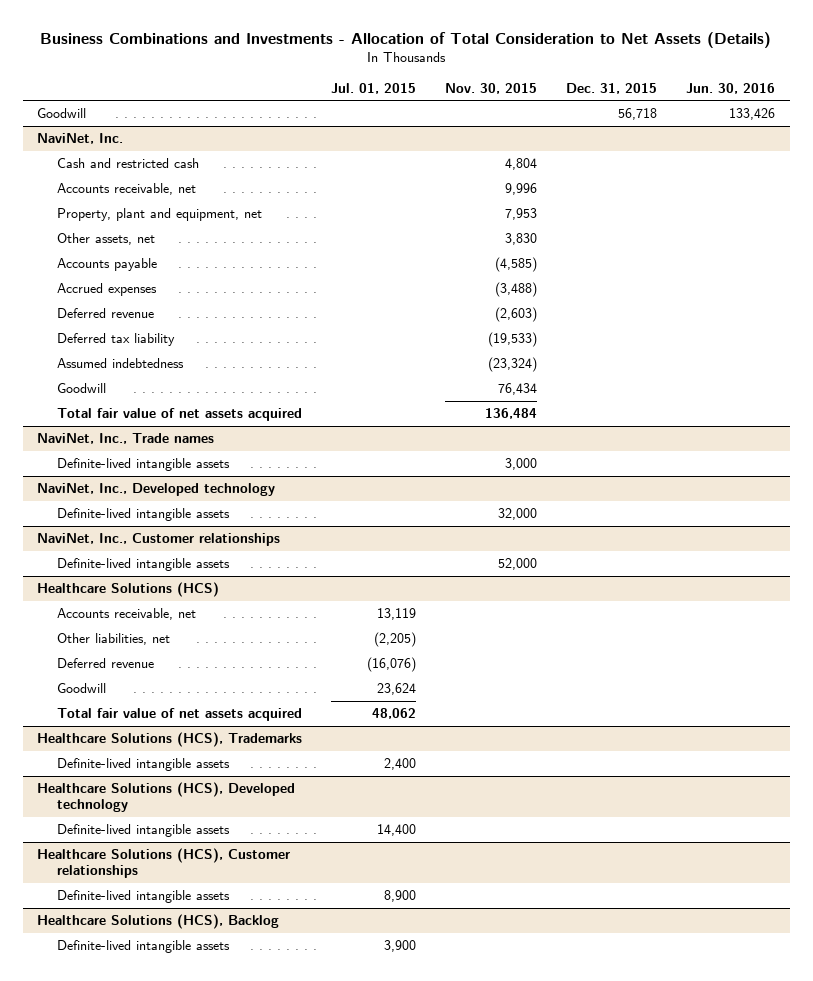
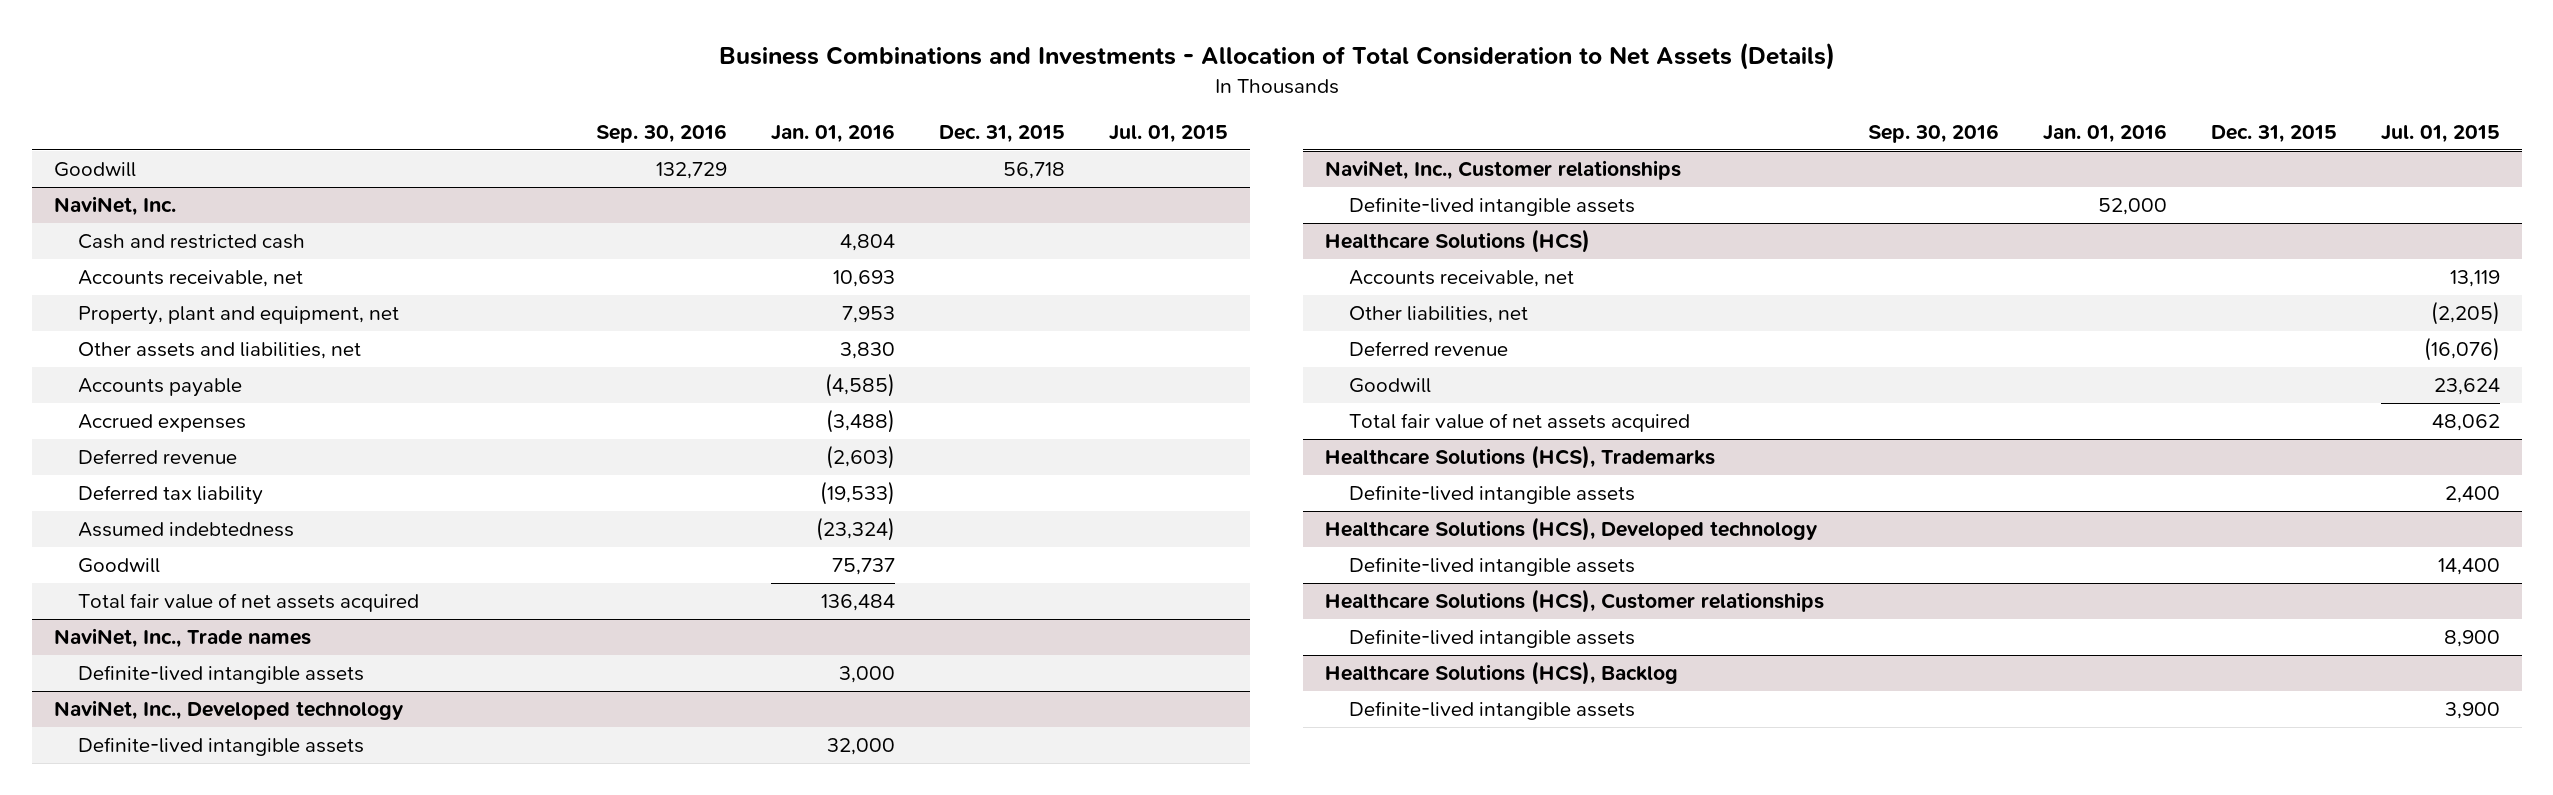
- | Jul. 01, 2015 | Nov. 30, 2015 | Dec. 31, 2015 | Jun. 30, 2016
+ | Sep. 30, 2016 | Jan. 01, 2016 | Dec. 31, 2015 | Jul. 01, 2015
@ NaviNet, Inc.
- Other assets, net | | 3,830 | |
+ Other assets and liabilities, net | | 3,830 | |

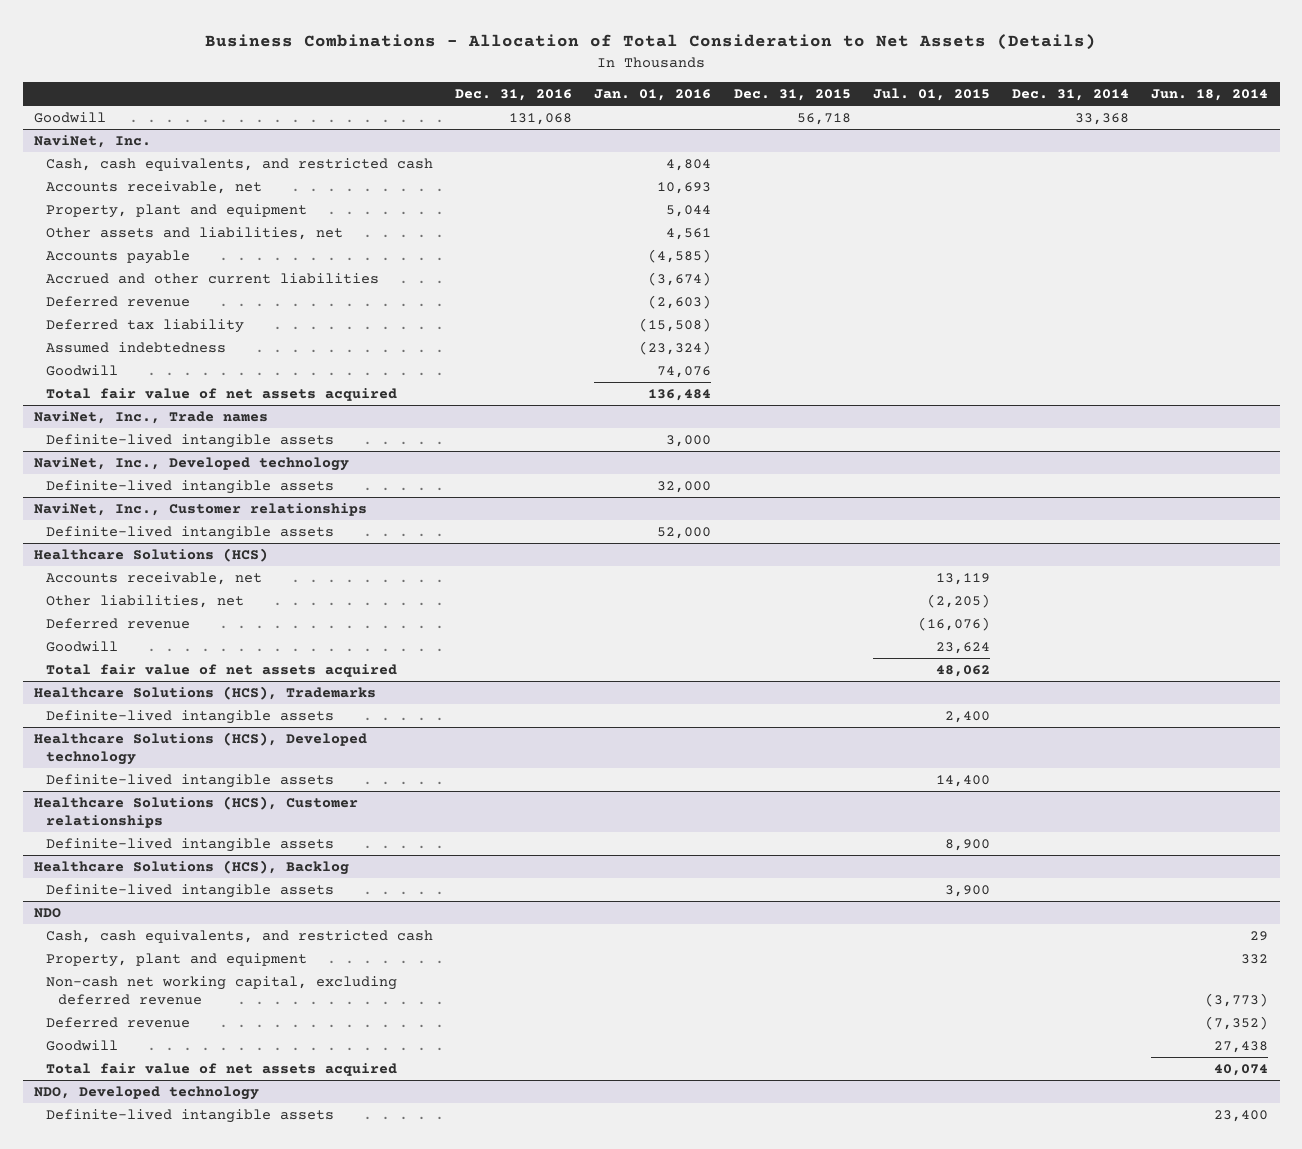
- Business Combinations and Investments - Allocation of Total Consideration to Net Assets (Details)
+ Business Combinations - Allocation of Total Consideration to Net Assets (Details)
- | Sep. 30, 2016 | Jan. 01, 2016 | Dec. 31, 2015 | Jul. 01, 2015
+ | Dec. 31, 2016 | Jan. 01, 2016 | Dec. 31, 2015 | Jul. 01, 2015 | Dec. 31, 2014 | Jun. 18, 2014
@ NaviNet, Inc.
- Cash and restricted cash | | 4,804 | |
+ Cash, cash equivalents, and restricted cash | | 4,804 | | | |
- Property, plant and equipment, net | | 7,953 | |
- Other assets and liabilities, net | | 3,830 | |
+ Property, plant and equipment | | 5,044 | | | |
+ Other assets and liabilities, net | | 4,561 | | | |
- Accrued expenses | | (3,488) | |
+ Accrued and other current liabilities | | (3,674) | | | |
- Deferred tax liability | | (19,533) | |
+ Deferred tax liability | | (15,508) | | | |
- Goodwill | | 75,737 | |
+ Goodwill | | 74,076 | | | |
+ NDO
+ Cash, cash equivalents, and restricted cash | | | | | | 29
+ Property, plant and equipment | | | | | | 332
+ Non-cash net working capital, excluding deferred revenue | | | | | | (3,773)
+ Deferred revenue | | | | | | (7,352)
+ Goodwill | | | | | | 27,438
+ Total fair value of net assets acquired | | | | | | 40,074
+ NDO, Developed technology
+ Definite-lived intangible assets | | | | | | 23,400

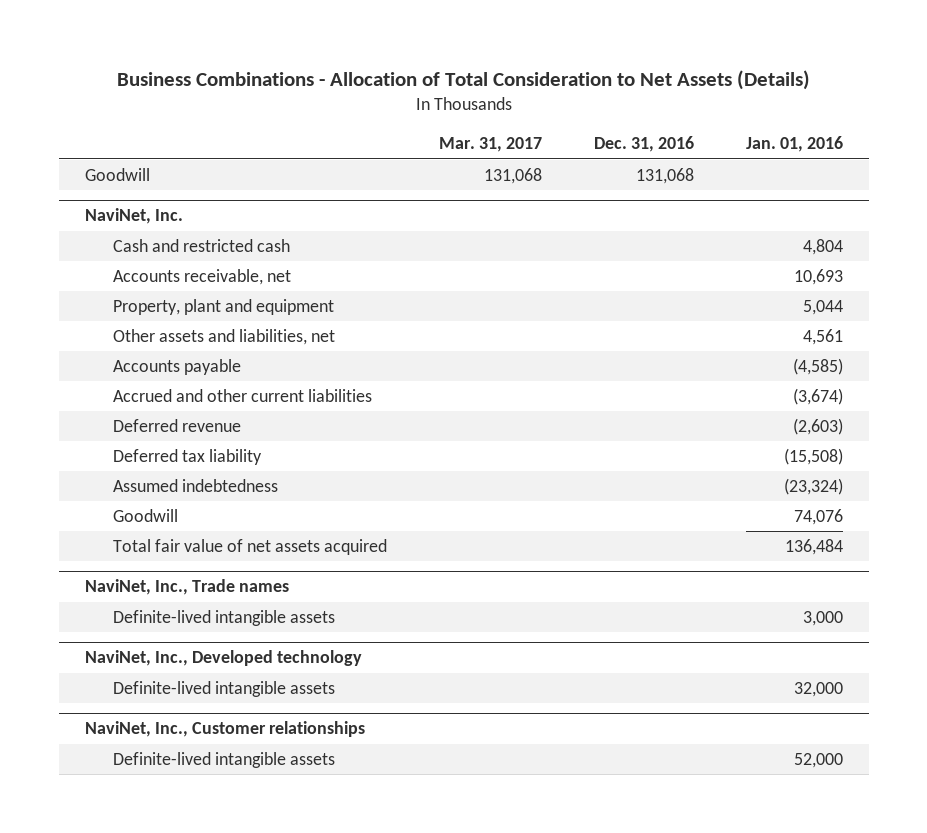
- | Dec. 31, 2016 | Jan. 01, 2016 | Dec. 31, 2015 | Jul. 01, 2015 | Dec. 31, 2014 | Jun. 18, 2014
+ | Mar. 31, 2017 | Dec. 31, 2016 | Jan. 01, 2016
@ NaviNet, Inc.
- Cash, cash equivalents, and restricted cash | | 4,804 | | | |
+ Cash and restricted cash | | | 4,804
- Healthcare Solutions (HCS)
- Accounts receivable, net | | | | 13,119 | |
- Other liabilities, net | | | | (2,205) | |
- Deferred revenue | | | | (16,076) | |
- Goodwill | | | | 23,624 | |
- Total fair value of net assets acquired | | | | 48,062 | |
- Healthcare Solutions (HCS), Trademarks
- Definite-lived intangible assets | | | | 2,400 | |
- Healthcare Solutions (HCS), Developed technology
- Definite-lived intangible assets | | | | 14,400 | |
- Healthcare Solutions (HCS), Customer relationships
- Definite-lived intangible assets | | | | 8,900 | |
- Healthcare Solutions (HCS), Backlog
- Definite-lived intangible assets | | | | 3,900 | |
- NDO
- Cash, cash equivalents, and restricted cash | | | | | | 29
- Property, plant and equipment | | | | | | 332
- Non-cash net working capital, excluding deferred revenue | | | | | | (3,773)
- Deferred revenue | | | | | | (7,352)
- Goodwill | | | | | | 27,438
- Total fair value of net assets acquired | | | | | | 40,074
- NDO, Developed technology
- Definite-lived intangible assets | | | | | | 23,400

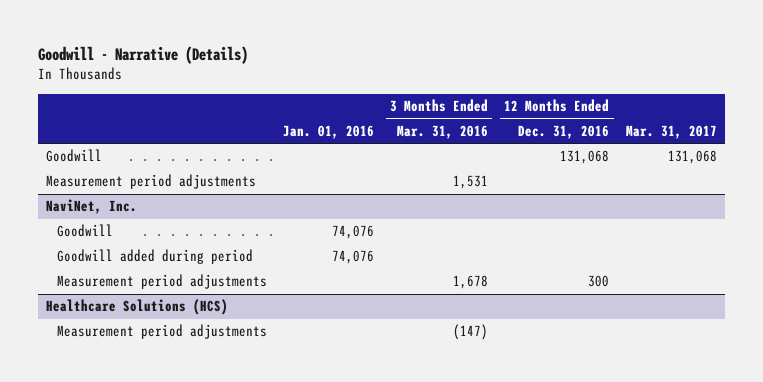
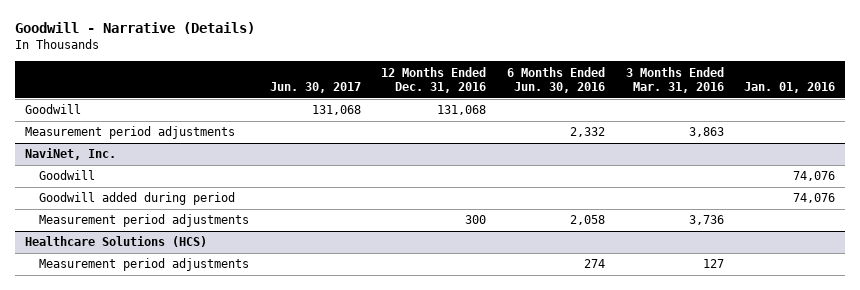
- | Jan. 01, 2016 | 3 Months Ended Mar. 31, 2016 | 12 Months Ended Dec. 31, 2016 | Mar. 31, 2017
+ | Jun. 30, 2017 | 12 Months Ended Dec. 31, 2016 | 6 Months Ended Jun. 30, 2016 | 3 Months Ended Mar. 31, 2016 | Jan. 01, 2016
- Measurement period adjustments | | 1,531 | |
+ Measurement period adjustments | | | 2,332 | 3,863 |
@ NaviNet, Inc.
- Measurement period adjustments | | 1,678 | 300 |
+ Measurement period adjustments | | 300 | 2,058 | 3,736 |
@ Healthcare Solutions (HCS)
- Measurement period adjustments | | (147) | |
+ Measurement period adjustments | | | 274 | 127 |

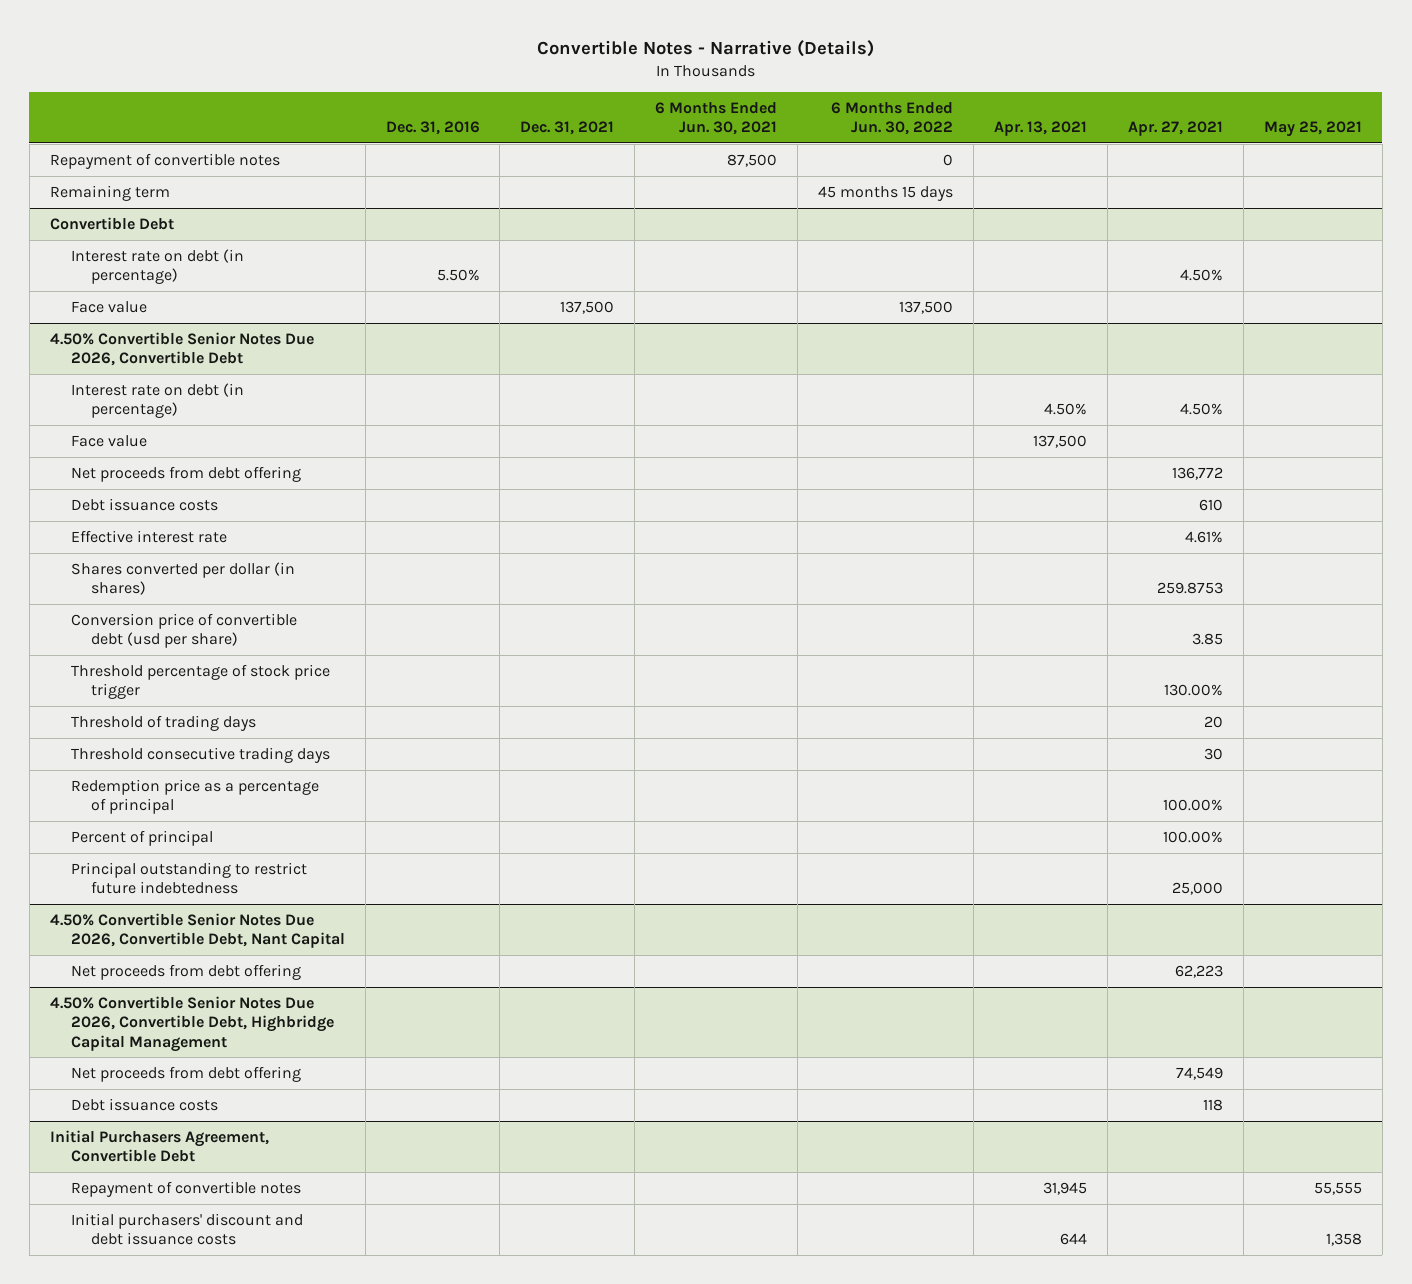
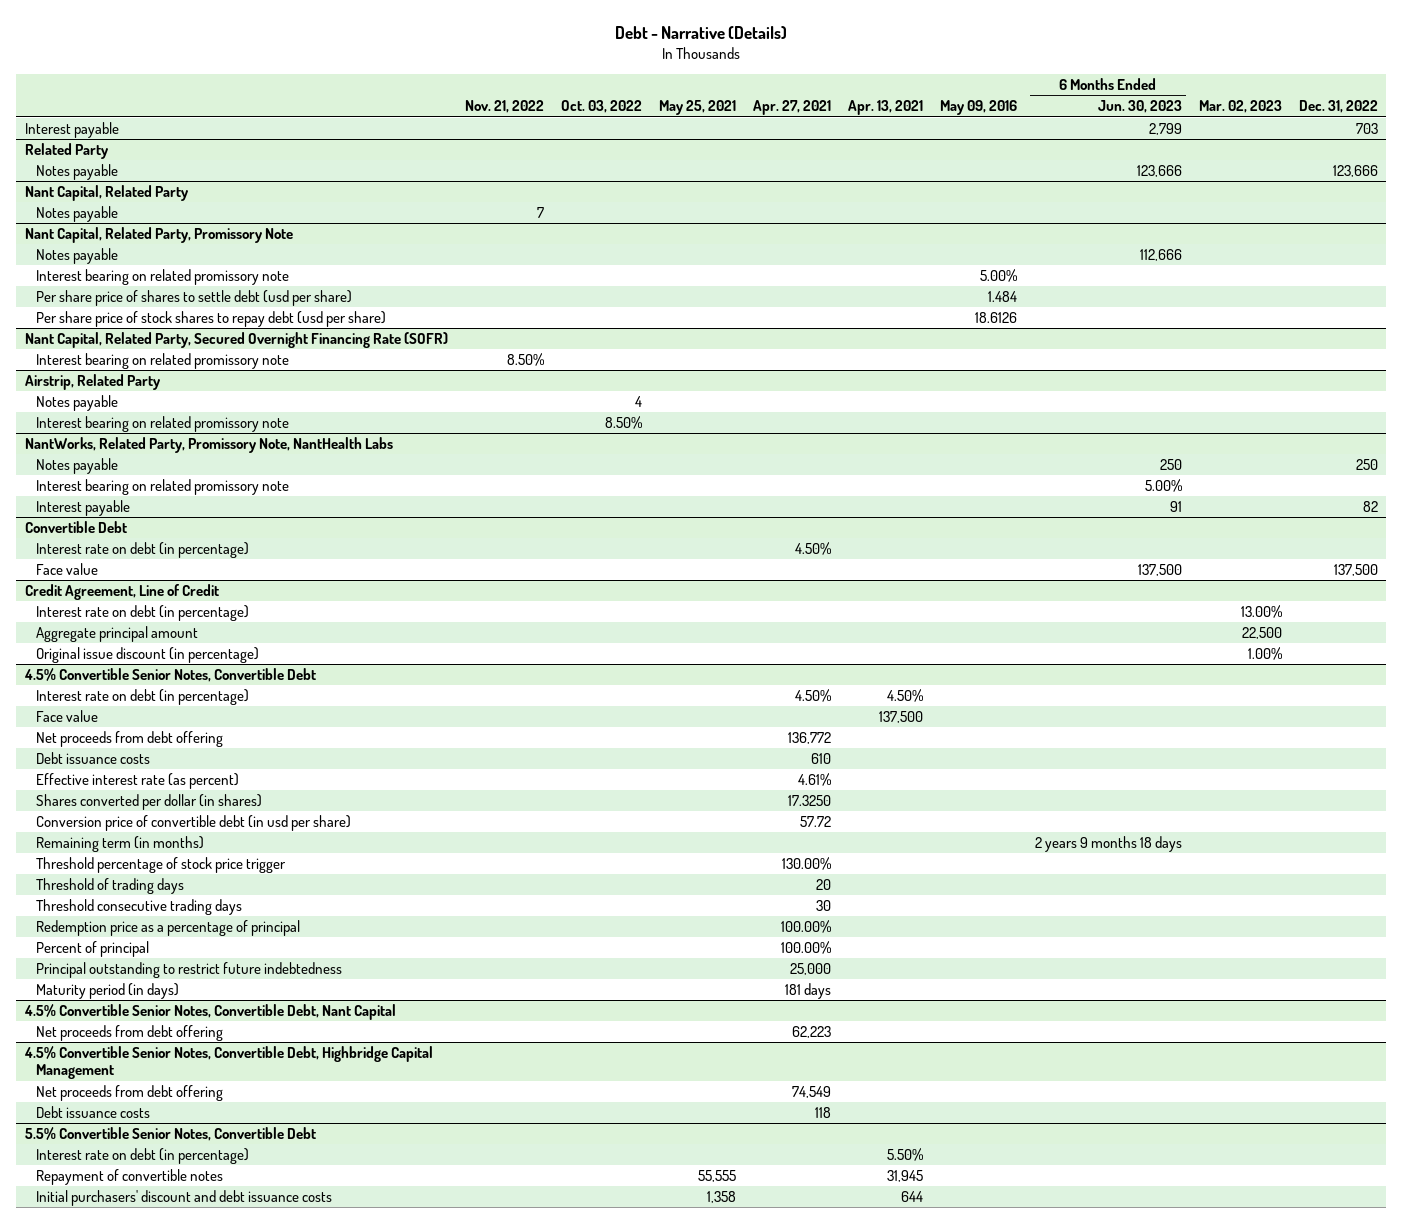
- Convertible Notes - Narrative (Details)
+ Debt - Narrative (Details)
- | Dec. 31, 2016 | Dec. 31, 2021 | 6 Months Ended Jun. 30, 2021 | 6 Months Ended Jun. 30, 2022 | Apr. 13, 2021 | Apr. 27, 2021 | May 25, 2021
+ | Nov. 21, 2022 | Oct. 03, 2022 | May 25, 2021 | Apr. 27, 2021 | Apr. 13, 2021 | May 09, 2016 | 6 Months Ended Jun. 30, 2023 | Mar. 02, 2023 | Dec. 31, 2022
- Repayment of convertible notes | | | 87,500 | 0 | | |
- Remaining term | | | | 45 months 15 days | | |
+ Interest payable | | | | | | | 2,799 | | 703
+ Related Party
+ Notes payable | | | | | | | 123,666 | | 123,666
+ Nant Capital, Related Party
+ Notes payable | 7 | | | | | | | |
+ Nant Capital, Related Party, Promissory Note
+ Notes payable | | | | | | | 112,666 | |
+ Interest bearing on related promissory note | | | | | | 5.00% | | |
+ Per share price of shares to settle debt (usd per share) | | | | | | 1.484 | | |
+ Per share price of stock shares to repay debt (usd per share) | | | | | | 18.6126 | | |
+ Nant Capital, Related Party, Secured Overnight Financing Rate (SOFR)
+ Interest bearing on related promissory note | 8.50% | | | | | | | |
+ Airstrip, Related Party
+ Notes payable | | 4 | | | | | | |
+ Interest bearing on related promissory note | | 8.50% | | | | | | |
+ NantWorks, Related Party, Promissory Note, NantHealth Labs
+ Notes payable | | | | | | | 250 | | 250
+ Interest bearing on related promissory note | | | | | | | 5.00% | |
+ Interest payable | | | | | | | 91 | | 82
- 4.50% Convertible Senior Notes Due 2026, Convertible Debt
+ Credit Agreement, Line of Credit
+ Interest rate on debt (in percentage) | | | | | | | | 13.00% |
+ Aggregate principal amount | | | | | | | | 22,500 |
+ Original issue discount (in percentage) | | | | | | | | 1.00% |
+ 4.5% Convertible Senior Notes, Convertible Debt
- Effective interest rate | | | | | | 4.61% |
- Shares converted per dollar (in shares) | | | | | | 259.8753 |
- Conversion price of convertible debt (usd per share) | | | | | | 3.85 |
+ Effective interest rate (as percent) | | | | 4.61% | | | | |
+ Shares converted per dollar (in shares) | | | | 17.3250 | | | | |
+ Conversion price of convertible debt (in usd per share) | | | | 57.72 | | | | |
+ Remaining term (in months) | | | | | | | 2 years 9 months 18 days | |
- 4.50% Convertible Senior Notes Due 2026, Convertible Debt, Nant Capital
+ Maturity period (in days) | | | | 181 days | | | | |
+ 4.5% Convertible Senior Notes, Convertible Debt, Nant Capital
- 4.50% Convertible Senior Notes Due 2026, Convertible Debt, Highbridge Capital Management
+ 4.5% Convertible Senior Notes, Convertible Debt, Highbridge Capital Management
- Initial Purchasers Agreement, Convertible Debt
+ 5.5% Convertible Senior Notes, Convertible Debt
+ Interest rate on debt (in percentage) | | | | | 5.50% | | | |

